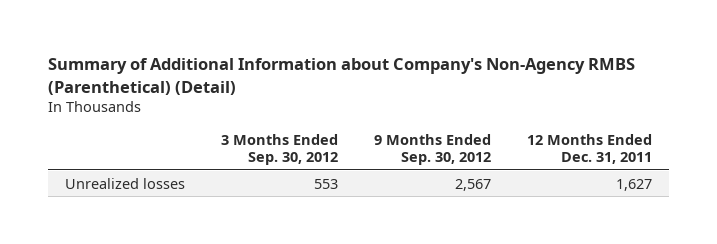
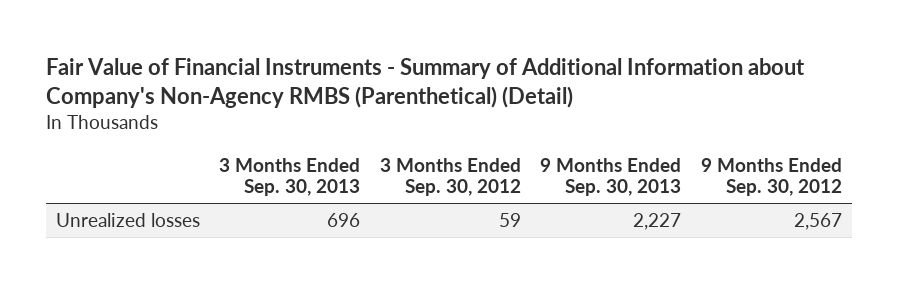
- Summary of Additional Information about Company's Non-Agency RMBS (Parenthetical) (Detail)
+ Fair Value of Financial Instruments - Summary of Additional Information about Company's Non-Agency RMBS (Parenthetical) (Detail)
- | 3 Months Ended Sep. 30, 2012 | 9 Months Ended Sep. 30, 2012 | 12 Months Ended Dec. 31, 2011
+ | 3 Months Ended Sep. 30, 2013 | 3 Months Ended Sep. 30, 2012 | 9 Months Ended Sep. 30, 2013 | 9 Months Ended Sep. 30, 2012
- Unrealized losses | 553 | 2,567 | 1,627
+ Unrealized losses | 696 | 59 | 2,227 | 2,567

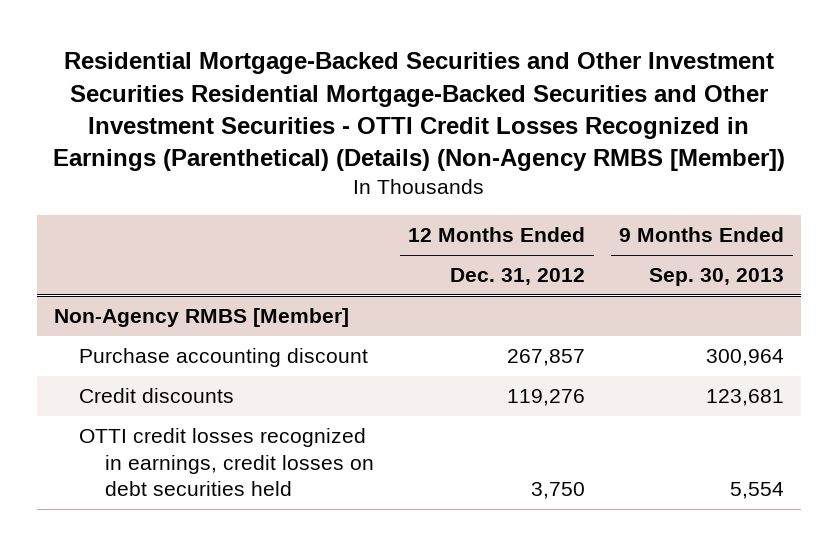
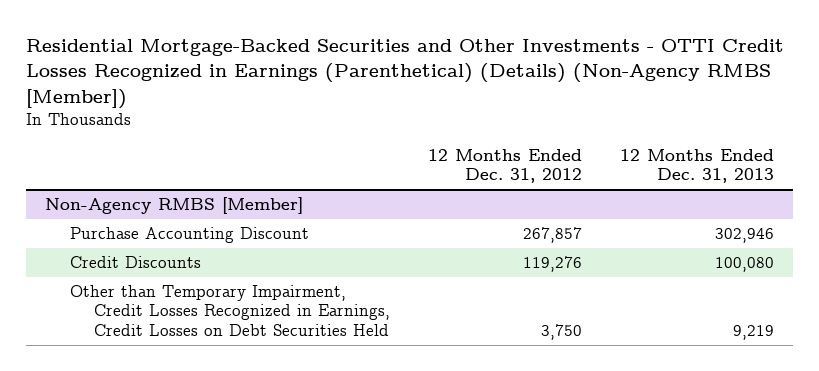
- Residential Mortgage-Backed Securities and Other Investment Securities Residential Mortgage-Backed Securities and Other Investment Securities - OTTI Credit Losses Recognized in Earnings (Parenthetical) (Details) (Non-Agency RMBS [Member])
+ Residential Mortgage-Backed Securities and Other Investments - OTTI Credit Losses Recognized in Earnings (Parenthetical) (Details) (Non-Agency RMBS [Member])
- | 12 Months Ended Dec. 31, 2012 | 9 Months Ended Sep. 30, 2013
+ | 12 Months Ended Dec. 31, 2012 | 12 Months Ended Dec. 31, 2013
@ Non-Agency RMBS [Member]
- Purchase accounting discount | 267,857 | 300,964
- Credit discounts | 119,276 | 123,681
- OTTI credit losses recognized in earnings, credit losses on debt securities held | 3,750 | 5,554
+ Purchase Accounting Discount | 267,857 | 302,946
+ Credit Discounts | 119,276 | 100,080
+ Other than Temporary Impairment, Credit Losses Recognized in Earnings, Credit Losses on Debt Securities Held | 3,750 | 9,219

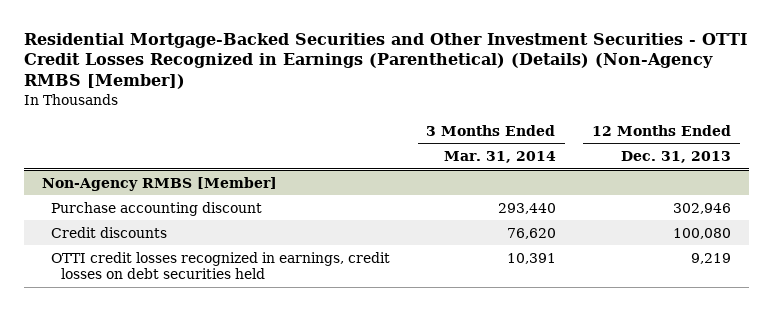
- Residential Mortgage-Backed Securities and Other Investments - OTTI Credit Losses Recognized in Earnings (Parenthetical) (Details) (Non-Agency RMBS [Member])
+ Residential Mortgage-Backed Securities and Other Investment Securities - OTTI Credit Losses Recognized in Earnings (Parenthetical) (Details) (Non-Agency RMBS [Member])
- | 12 Months Ended Dec. 31, 2012 | 12 Months Ended Dec. 31, 2013
+ | 3 Months Ended Mar. 31, 2014 | 12 Months Ended Dec. 31, 2013
@ Non-Agency RMBS [Member]
- Purchase Accounting Discount | 267,857 | 302,946
- Credit Discounts | 119,276 | 100,080
- Other than Temporary Impairment, Credit Losses Recognized in Earnings, Credit Losses on Debt Securities Held | 3,750 | 9,219
+ Purchase accounting discount | 293,440 | 302,946
+ Credit discounts | 76,620 | 100,080
+ OTTI credit losses recognized in earnings, credit losses on debt securities held | 10,391 | 9,219

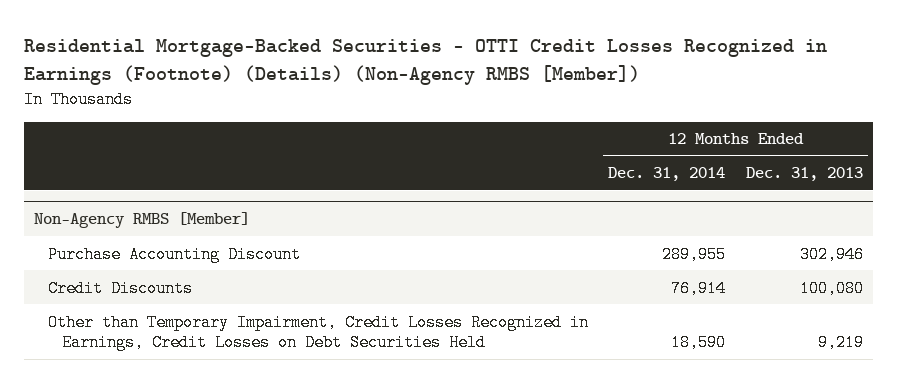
- Residential Mortgage-Backed Securities and Other Investment Securities - OTTI Credit Losses Recognized in Earnings (Parenthetical) (Details) (Non-Agency RMBS [Member])
+ Residential Mortgage-Backed Securities - OTTI Credit Losses Recognized in Earnings (Footnote) (Details) (Non-Agency RMBS [Member])
- | 3 Months Ended Mar. 31, 2014 | 12 Months Ended Dec. 31, 2013
+ | 12 Months Ended Dec. 31, 2014 | 12 Months Ended Dec. 31, 2013
@ Non-Agency RMBS [Member]
- Purchase accounting discount | 293,440 | 302,946
- Credit discounts | 76,620 | 100,080
- OTTI credit losses recognized in earnings, credit losses on debt securities held | 10,391 | 9,219
+ Purchase Accounting Discount | 289,955 | 302,946
+ Credit Discounts | 76,914 | 100,080
+ Other than Temporary Impairment, Credit Losses Recognized in Earnings, Credit Losses on Debt Securities Held | 18,590 | 9,219

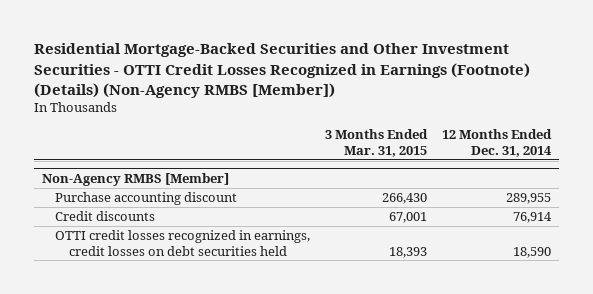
- Residential Mortgage-Backed Securities - OTTI Credit Losses Recognized in Earnings (Footnote) (Details) (Non-Agency RMBS [Member])
+ Residential Mortgage-Backed Securities and Other Investment Securities - OTTI Credit Losses Recognized in Earnings (Footnote) (Details) (Non-Agency RMBS [Member])
- | 12 Months Ended Dec. 31, 2014 | 12 Months Ended Dec. 31, 2013
+ | 3 Months Ended Mar. 31, 2015 | 12 Months Ended Dec. 31, 2014
@ Non-Agency RMBS [Member]
- Purchase Accounting Discount | 289,955 | 302,946
- Credit Discounts | 76,914 | 100,080
- Other than Temporary Impairment, Credit Losses Recognized in Earnings, Credit Losses on Debt Securities Held | 18,590 | 9,219
+ Purchase accounting discount | 266,430 | 289,955
+ Credit discounts | 67,001 | 76,914
+ OTTI credit losses recognized in earnings, credit losses on debt securities held | 18,393 | 18,590

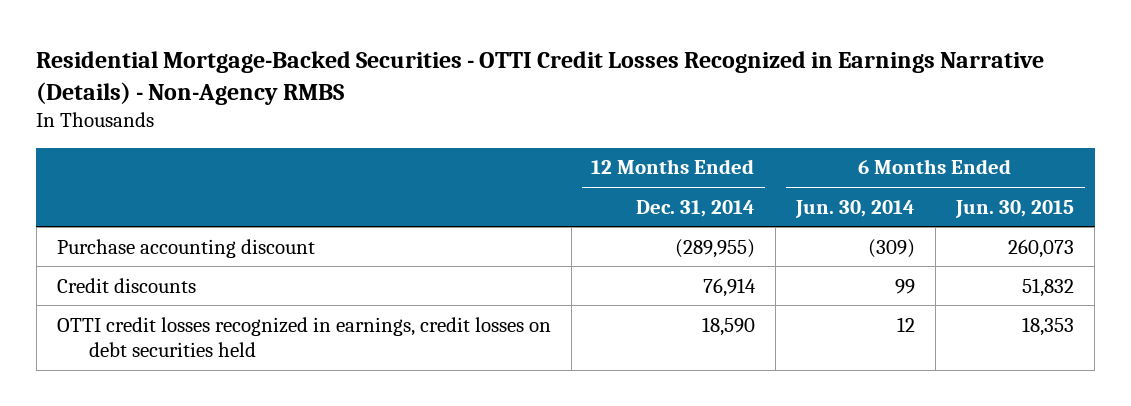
- Residential Mortgage-Backed Securities and Other Investment Securities - OTTI Credit Losses Recognized in Earnings (Footnote) (Details) (Non-Agency RMBS [Member])
+ Residential Mortgage-Backed Securities - OTTI Credit Losses Recognized in Earnings Narrative (Details) - Non-Agency RMBS
- | 3 Months Ended Mar. 31, 2015 | 12 Months Ended Dec. 31, 2014
+ | 12 Months Ended Dec. 31, 2014 | 6 Months Ended Jun. 30, 2014 | 6 Months Ended Jun. 30, 2015
- Non-Agency RMBS [Member]
- Purchase accounting discount | 266,430 | 289,955
+ Purchase accounting discount | (289,955) | (309) | 260,073

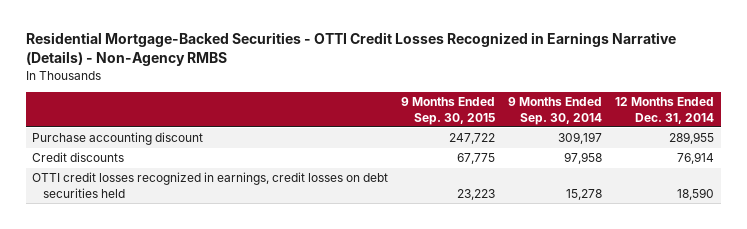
- | 12 Months Ended Dec. 31, 2014 | 6 Months Ended Jun. 30, 2014 | 6 Months Ended Jun. 30, 2015
+ | 9 Months Ended Sep. 30, 2015 | 9 Months Ended Sep. 30, 2014 | 12 Months Ended Dec. 31, 2014
- Purchase accounting discount | (289,955) | (309) | 260,073
+ Purchase accounting discount | 247,722 | 309,197 | 289,955

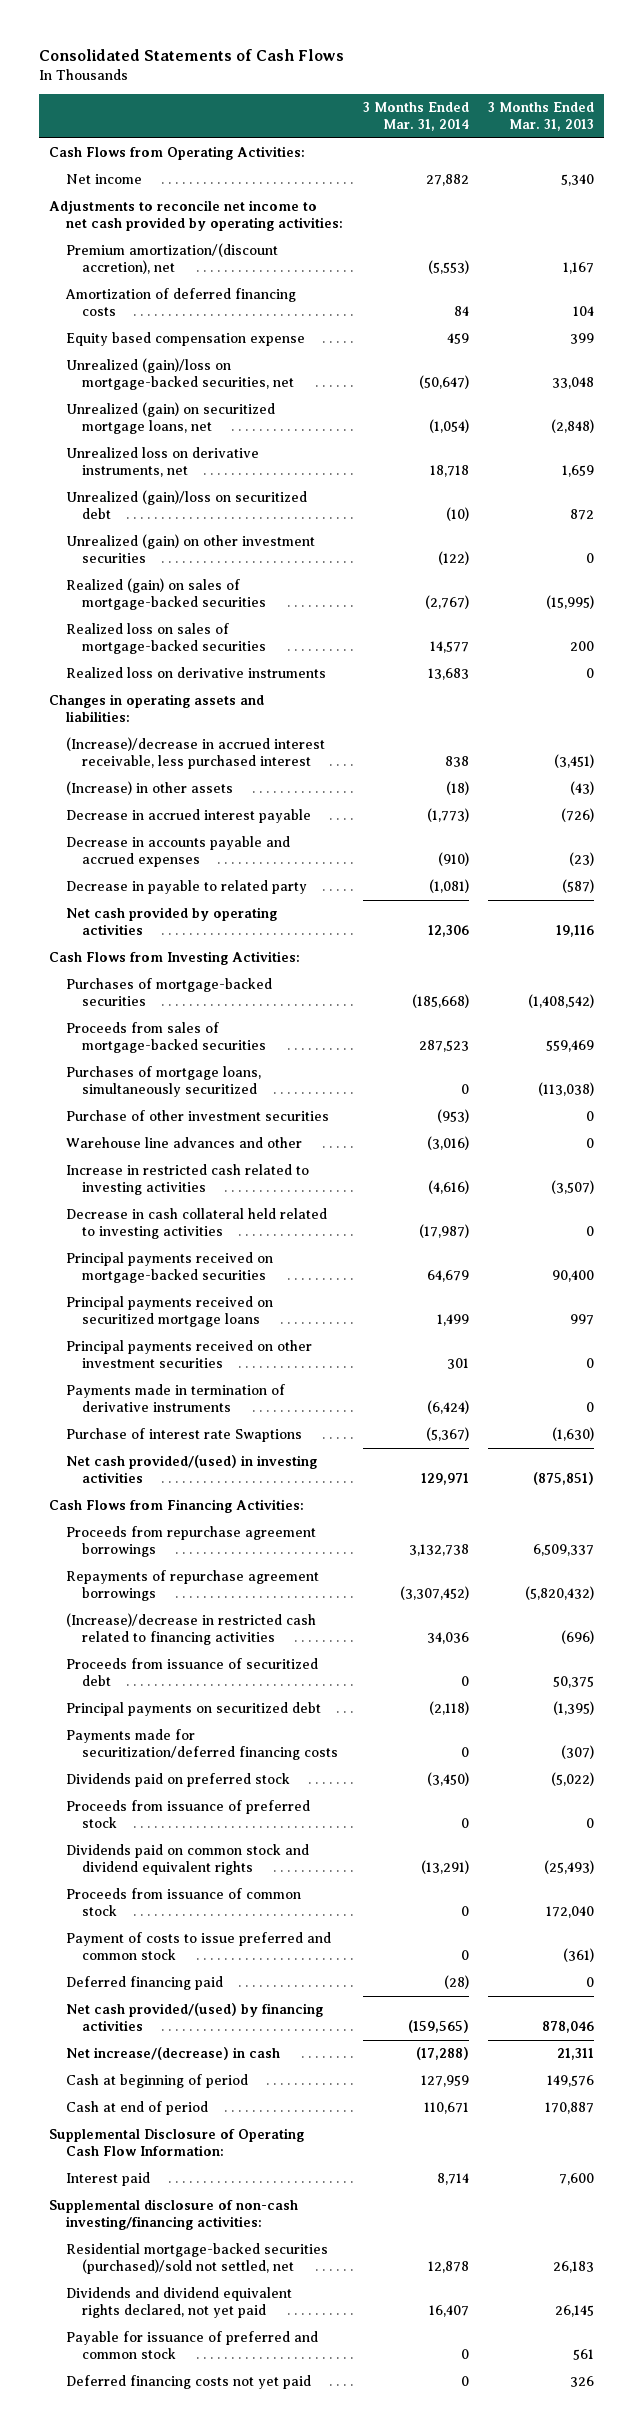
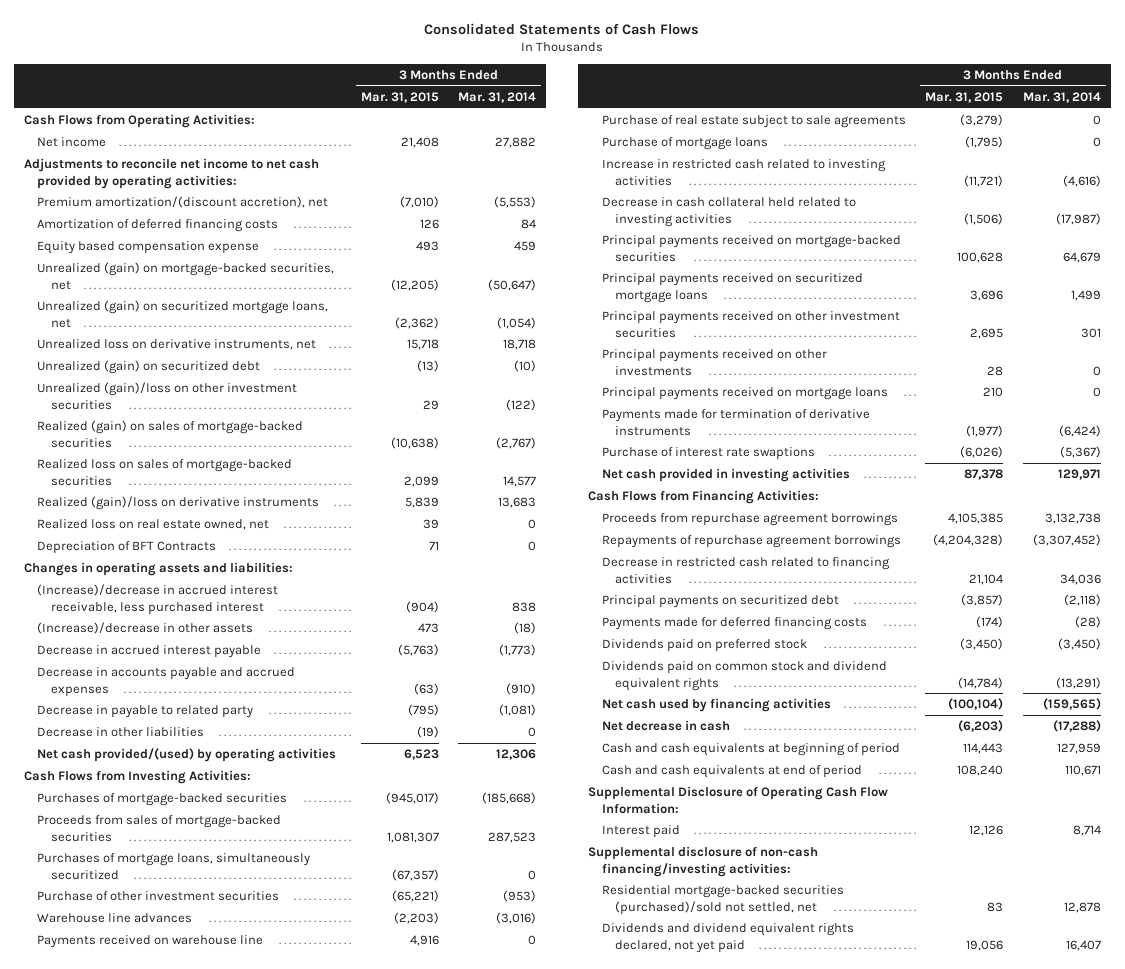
- | 3 Months Ended Mar. 31, 2014 | 3 Months Ended Mar. 31, 2013
+ | 3 Months Ended Mar. 31, 2015 | 3 Months Ended Mar. 31, 2014
- Unrealized (gain)/loss on mortgage-backed securities, net | (50,647) | 33,048
+ Unrealized (gain) on mortgage-backed securities, net | (12,205) | (50,647)
- Unrealized (gain)/loss on securitized debt | (10) | 872
- Unrealized (gain) on other investment securities | (122) | 0
+ Unrealized (gain) on securitized debt | (13) | (10)
+ Unrealized (gain)/loss on other investment securities | 29 | (122)
- Realized loss on derivative instruments | 13,683 | 0
+ Realized (gain)/loss on derivative instruments | 5,839 | 13,683
+ Realized loss on real estate owned, net | 39 | 0
+ Depreciation of BFT Contracts | 71 | 0
- (Increase) in other assets | (18) | (43)
+ (Increase)/decrease in other assets | 473 | (18)
- Net cash provided by operating activities | 12,306 | 19,116
+ Decrease in other liabilities | (19) | 0
+ Net cash provided/(used) by operating activities | 6,523 | 12,306
- Warehouse line advances and other | (3,016) | 0
+ Warehouse line advances | (2,203) | (3,016)
+ Payments received on warehouse line | 4,916 | 0
+ Purchase of real estate subject to sale agreements | (3,279) | 0
+ Purchase of mortgage loans | (1,795) | 0
- Payments made in termination of derivative instruments | (6,424) | 0
- Purchase of interest rate Swaptions | (5,367) | (1,630)
- Net cash provided/(used) in investing activities | 129,971 | (875,851)
+ Principal payments received on other investments | 28 | 0
+ Principal payments received on mortgage loans | 210 | 0
+ Payments made for termination of derivative instruments | (1,977) | (6,424)
+ Purchase of interest rate swaptions | (6,026) | (5,367)
+ Net cash provided in investing activities | 87,378 | 129,971
- (Increase)/decrease in restricted cash related to financing activities | 34,036 | (696)
- Proceeds from issuance of securitized debt | 0 | 50,375
+ Decrease in restricted cash related to financing activities | 21,104 | 34,036
- Payments made for securitization/deferred financing costs | 0 | (307)
+ Payments made for deferred financing costs | (174) | (28)
- Proceeds from issuance of preferred stock | 0 | 0
- Proceeds from issuance of common stock | 0 | 172,040
- Payment of costs to issue preferred and common stock | 0 | (361)
- Deferred financing paid | (28) | 0
- Net cash provided/(used) by financing activities | (159,565) | 878,046
- Net increase/(decrease) in cash | (17,288) | 21,311
- Cash at beginning of period | 127,959 | 149,576
- Cash at end of period | 110,671 | 170,887
+ Net cash used by financing activities | (100,104) | (159,565)
+ Net decrease in cash | (6,203) | (17,288)
+ Cash and cash equivalents at beginning of period | 114,443 | 127,959
+ Cash and cash equivalents at end of period | 108,240 | 110,671
- Supplemental disclosure of non-cash investing/financing activities:
+ Supplemental disclosure of non-cash financing/investing activities:
- Payable for issuance of preferred and common stock | 0 | 561
- Deferred financing costs not yet paid | 0 | 326

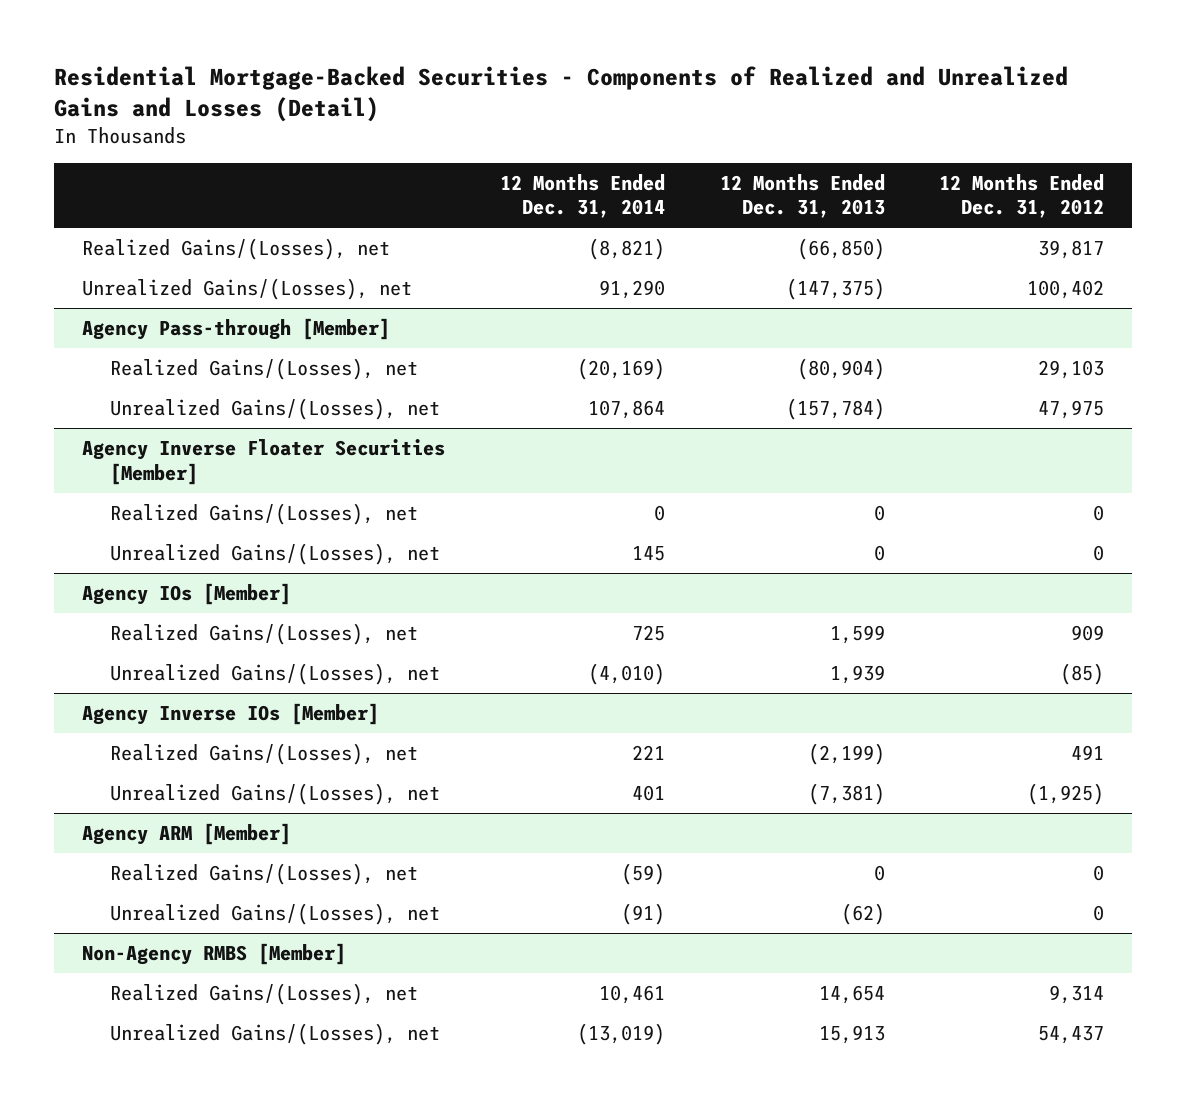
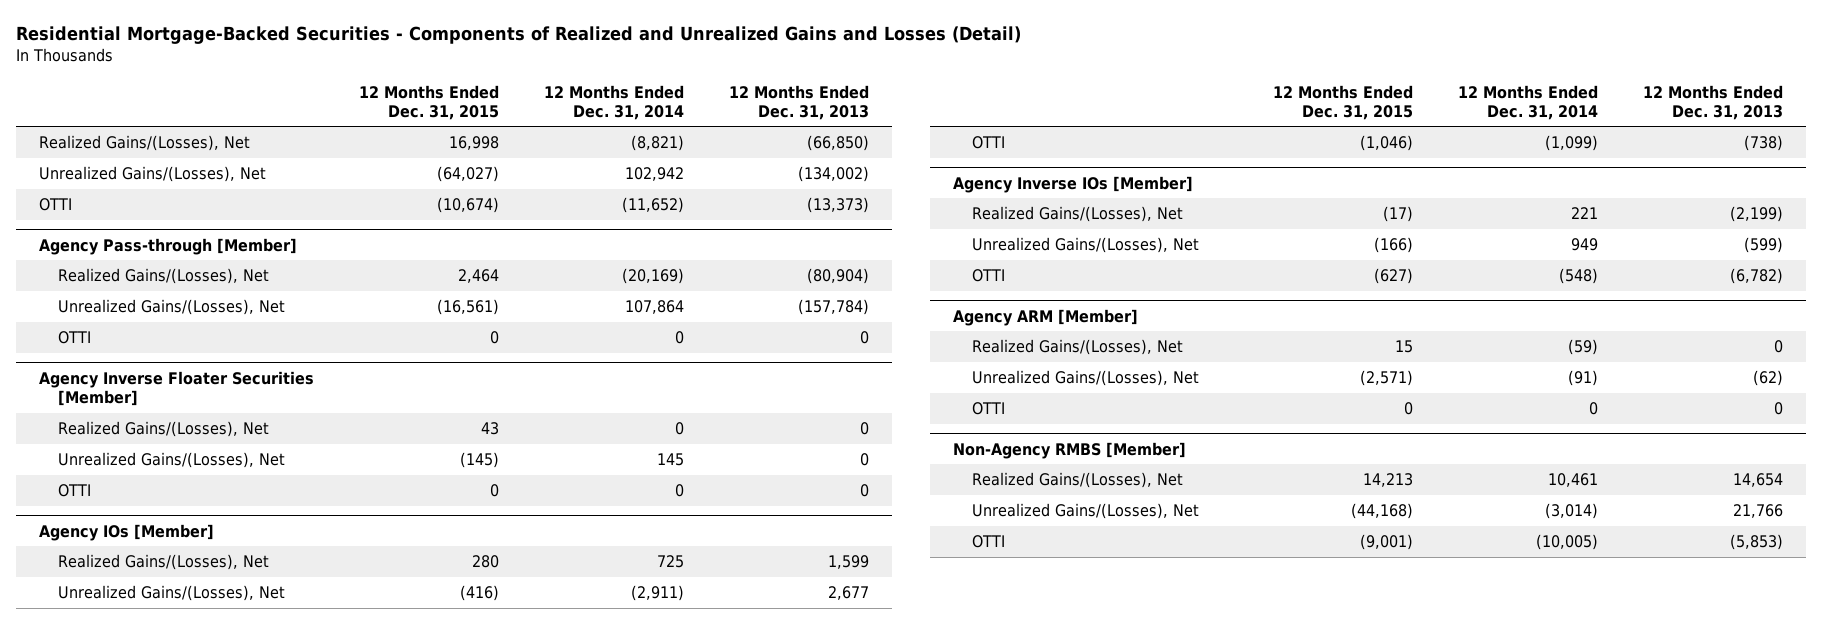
- | 12 Months Ended Dec. 31, 2014 | 12 Months Ended Dec. 31, 2013 | 12 Months Ended Dec. 31, 2012
+ | 12 Months Ended Dec. 31, 2015 | 12 Months Ended Dec. 31, 2014 | 12 Months Ended Dec. 31, 2013
- Realized Gains/(Losses), net | (8,821) | (66,850) | 39,817
- Unrealized Gains/(Losses), net | 91,290 | (147,375) | 100,402
+ Realized Gains/(Losses), Net | 16,998 | (8,821) | (66,850)
+ Unrealized Gains/(Losses), Net | (64,027) | 102,942 | (134,002)
+ OTTI | (10,674) | (11,652) | (13,373)
@ Agency Pass-through [Member]
- Realized Gains/(Losses), net | (20,169) | (80,904) | 29,103
- Unrealized Gains/(Losses), net | 107,864 | (157,784) | 47,975
+ Realized Gains/(Losses), Net | 2,464 | (20,169) | (80,904)
+ Unrealized Gains/(Losses), Net | (16,561) | 107,864 | (157,784)
+ OTTI | 0 | 0 | 0
@ Agency Inverse Floater Securities [Member]
- Realized Gains/(Losses), net | 0 | 0 | 0
- Unrealized Gains/(Losses), net | 145 | 0 | 0
+ Realized Gains/(Losses), Net | 43 | 0 | 0
+ Unrealized Gains/(Losses), Net | (145) | 145 | 0
+ OTTI | 0 | 0 | 0
@ Agency IOs [Member]
- Realized Gains/(Losses), net | 725 | 1,599 | 909
- Unrealized Gains/(Losses), net | (4,010) | 1,939 | (85)
+ Realized Gains/(Losses), Net | 280 | 725 | 1,599
+ Unrealized Gains/(Losses), Net | (416) | (2,911) | 2,677
+ OTTI | (1,046) | (1,099) | (738)
@ Agency Inverse IOs [Member]
- Realized Gains/(Losses), net | 221 | (2,199) | 491
- Unrealized Gains/(Losses), net | 401 | (7,381) | (1,925)
+ Realized Gains/(Losses), Net | (17) | 221 | (2,199)
+ Unrealized Gains/(Losses), Net | (166) | 949 | (599)
+ OTTI | (627) | (548) | (6,782)
@ Agency ARM [Member]
- Realized Gains/(Losses), net | (59) | 0 | 0
- Unrealized Gains/(Losses), net | (91) | (62) | 0
+ Realized Gains/(Losses), Net | 15 | (59) | 0
+ Unrealized Gains/(Losses), Net | (2,571) | (91) | (62)
+ OTTI | 0 | 0 | 0
@ Non-Agency RMBS [Member]
- Realized Gains/(Losses), net | 10,461 | 14,654 | 9,314
- Unrealized Gains/(Losses), net | (13,019) | 15,913 | 54,437
+ Realized Gains/(Losses), Net | 14,213 | 10,461 | 14,654
+ Unrealized Gains/(Losses), Net | (44,168) | (3,014) | 21,766
+ OTTI | (9,001) | (10,005) | (5,853)

